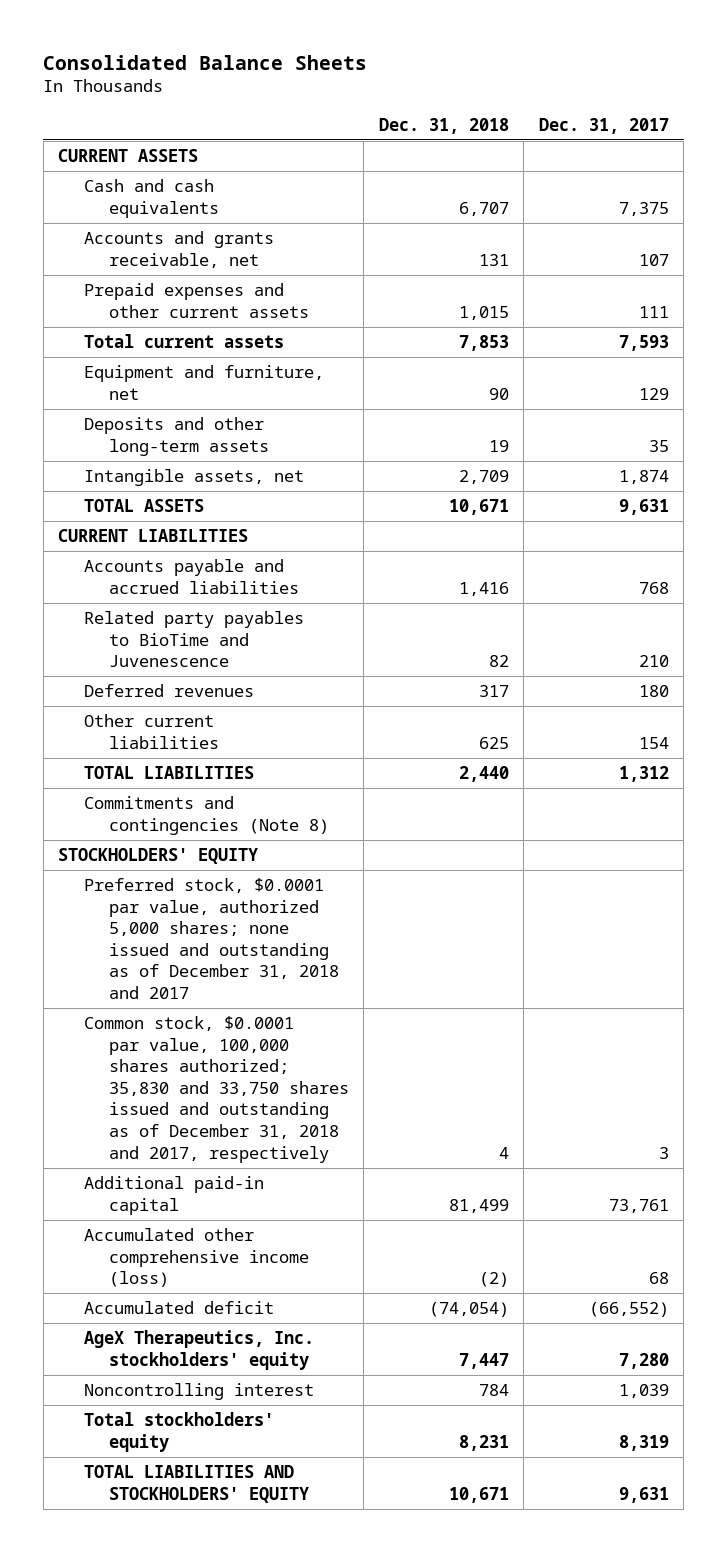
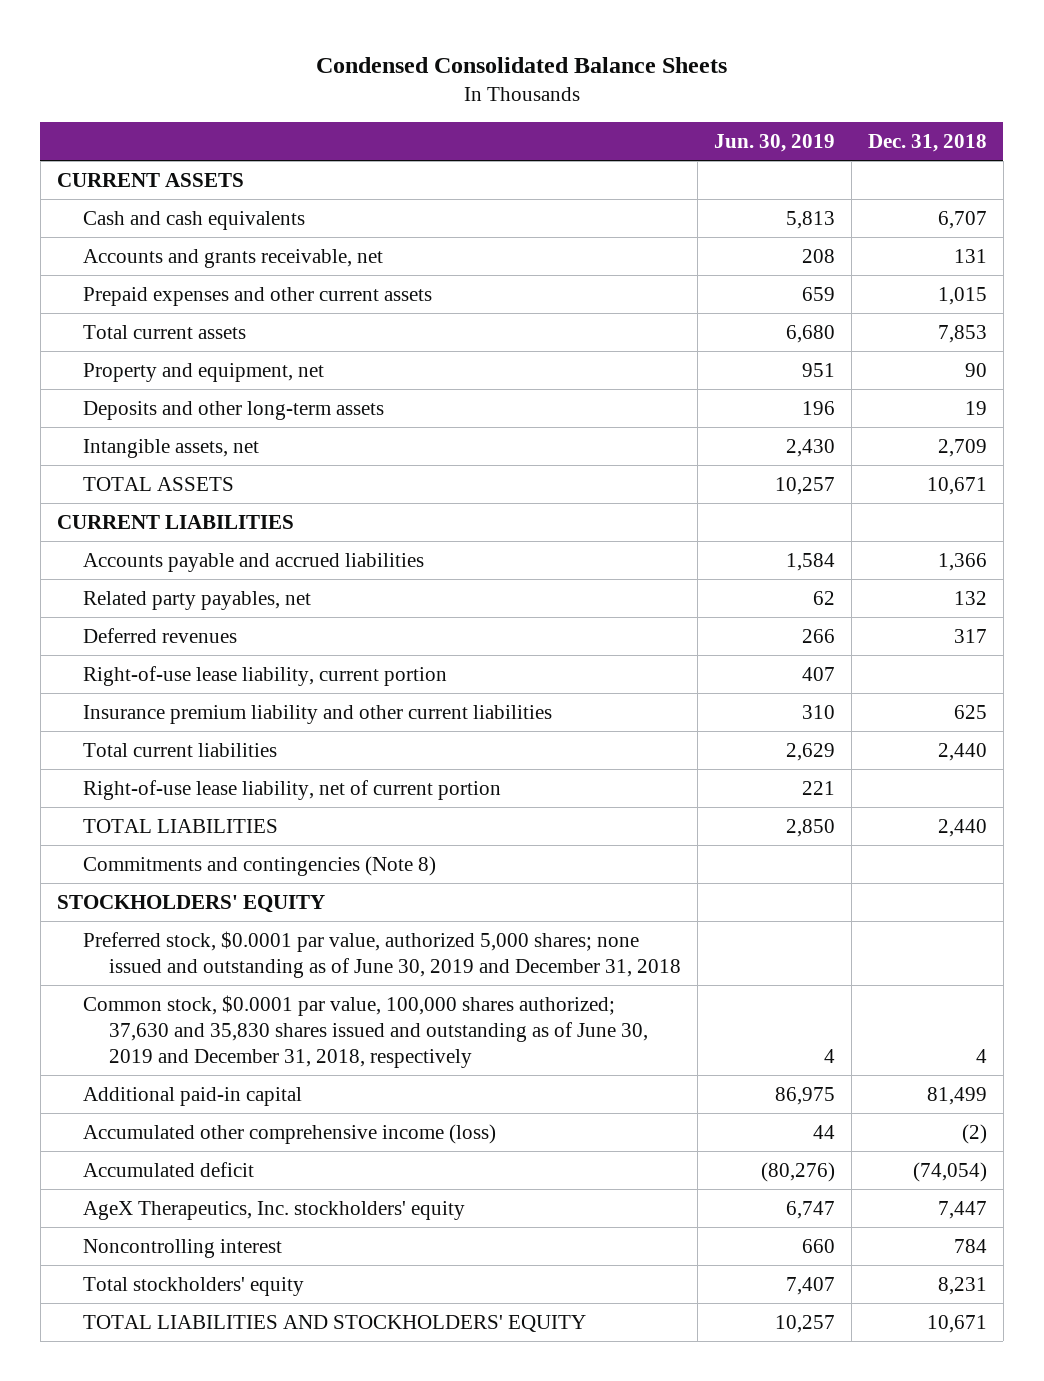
- Consolidated Balance Sheets
+ Condensed Consolidated Balance Sheets
- | Dec. 31, 2018 | Dec. 31, 2017
+ | Jun. 30, 2019 | Dec. 31, 2018
- Equipment and furniture, net | 90 | 129
+ Property and equipment, net | 951 | 90
- Accounts payable and accrued liabilities | 1,416 | 768
- Related party payables to BioTime and Juvenescence | 82 | 210
+ Accounts payable and accrued liabilities | 1,584 | 1,366
+ Related party payables, net | 62 | 132
- Other current liabilities | 625 | 154
+ Right-of-use lease liability, current portion | 407 |
+ Insurance premium liability and other current liabilities | 310 | 625
+ Total current liabilities | 2,629 | 2,440
+ Right-of-use lease liability, net of current portion | 221 |
- Preferred stock, $0.0001 par value, authorized 5,000 shares; none issued and outstanding as of December 31, 2018 and 2017
- Common stock, $0.0001 par value, 100,000 shares authorized; 35,830 and 33,750 shares issued and outstanding as of December 31, 2018 and 2017, respectively | 4 | 3
+ Preferred stock, $0.0001 par value, authorized 5,000 shares; none issued and outstanding as of June 30, 2019 and December 31, 2018
+ Common stock, $0.0001 par value, 100,000 shares authorized; 37,630 and 35,830 shares issued and outstanding as of June 30, 2019 and December 31, 2018, respectively | 4 | 4

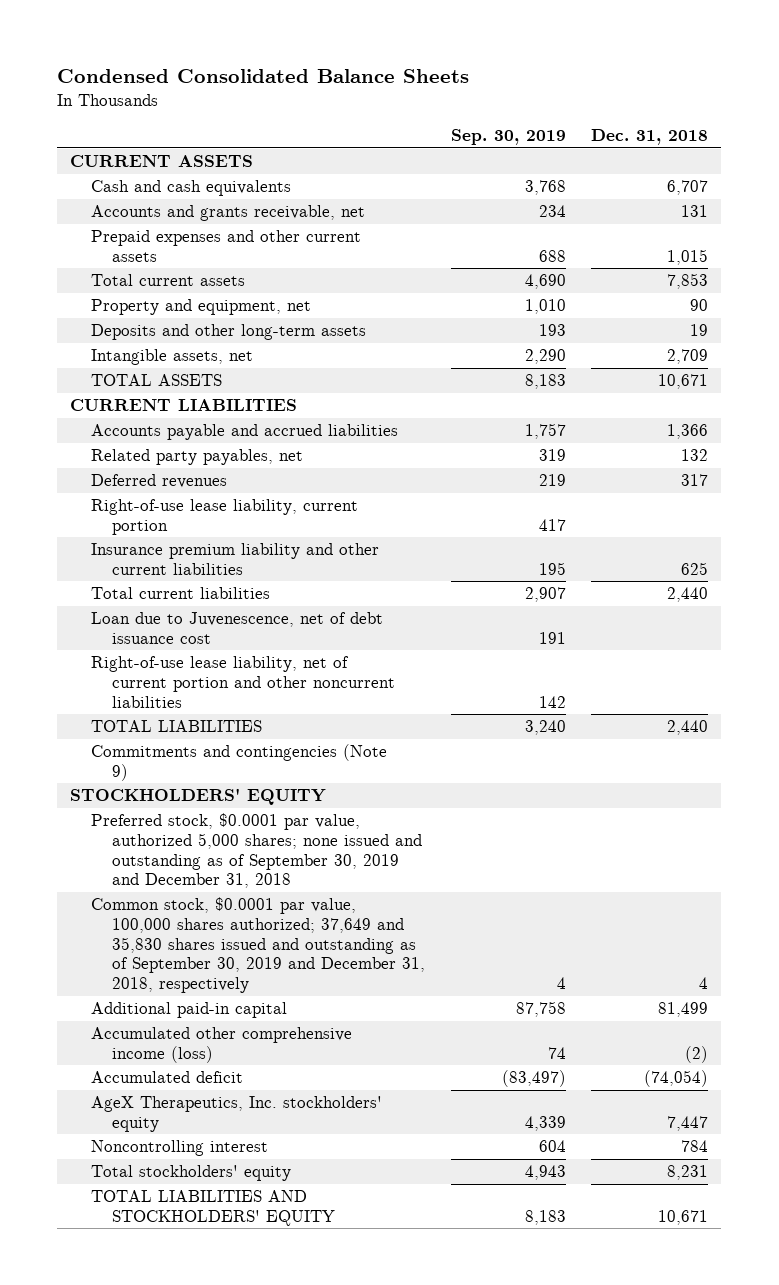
- | Jun. 30, 2019 | Dec. 31, 2018
+ | Sep. 30, 2019 | Dec. 31, 2018
- Right-of-use lease liability, net of current portion | 221 |
+ Loan due to Juvenescence, net of debt issuance cost | 191 |
+ Right-of-use lease liability, net of current portion and other noncurrent liabilities | 142 |
- Commitments and contingencies (Note 8)
+ Commitments and contingencies (Note 9)
- Preferred stock, $0.0001 par value, authorized 5,000 shares; none issued and outstanding as of June 30, 2019 and December 31, 2018
- Common stock, $0.0001 par value, 100,000 shares authorized; 37,630 and 35,830 shares issued and outstanding as of June 30, 2019 and December 31, 2018, respectively | 4 | 4
+ Preferred stock, $0.0001 par value, authorized 5,000 shares; none issued and outstanding as of September 30, 2019 and December 31, 2018
+ Common stock, $0.0001 par value, 100,000 shares authorized; 37,649 and 35,830 shares issued and outstanding as of September 30, 2019 and December 31, 2018, respectively | 4 | 4

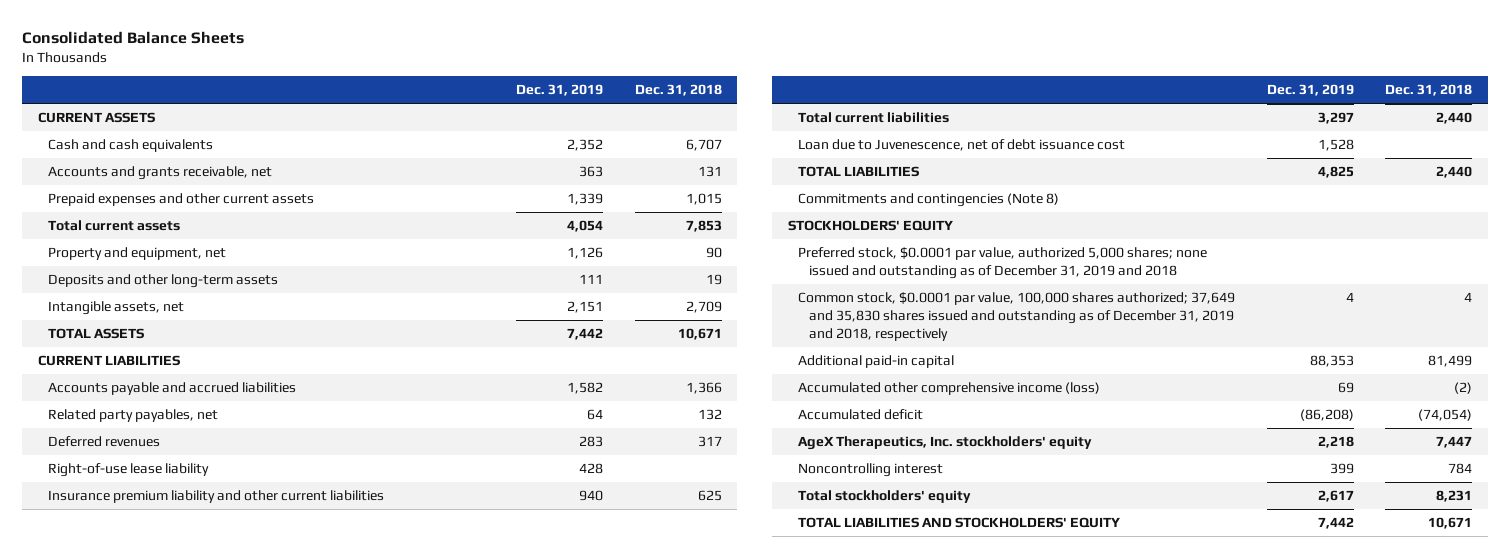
- Condensed Consolidated Balance Sheets
+ Consolidated Balance Sheets
- | Sep. 30, 2019 | Dec. 31, 2018
+ | Dec. 31, 2019 | Dec. 31, 2018
- Right-of-use lease liability, current portion | 417 |
+ Right-of-use lease liability | 428 |
- Right-of-use lease liability, net of current portion and other noncurrent liabilities | 142 |
- Commitments and contingencies (Note 9)
+ Commitments and contingencies (Note 8)
- Preferred stock, $0.0001 par value, authorized 5,000 shares; none issued and outstanding as of September 30, 2019 and December 31, 2018
- Common stock, $0.0001 par value, 100,000 shares authorized; 37,649 and 35,830 shares issued and outstanding as of September 30, 2019 and December 31, 2018, respectively | 4 | 4
+ Preferred stock, $0.0001 par value, authorized 5,000 shares; none issued and outstanding as of December 31, 2019 and 2018
+ Common stock, $0.0001 par value, 100,000 shares authorized; 37,649 and 35,830 shares issued and outstanding as of December 31, 2019 and 2018, respectively | 4 | 4

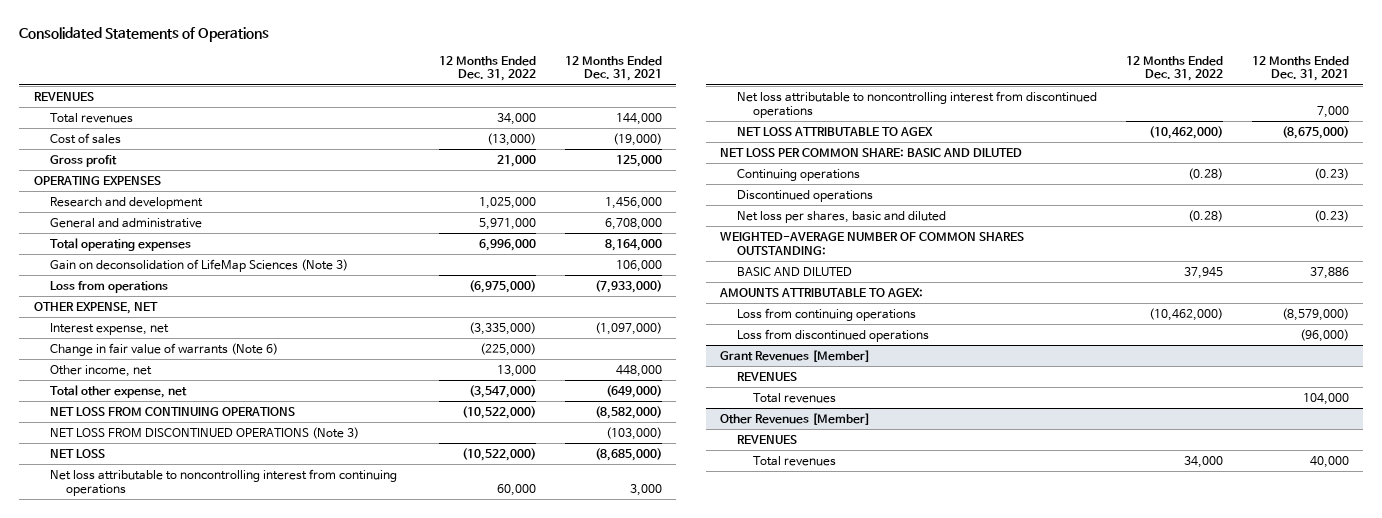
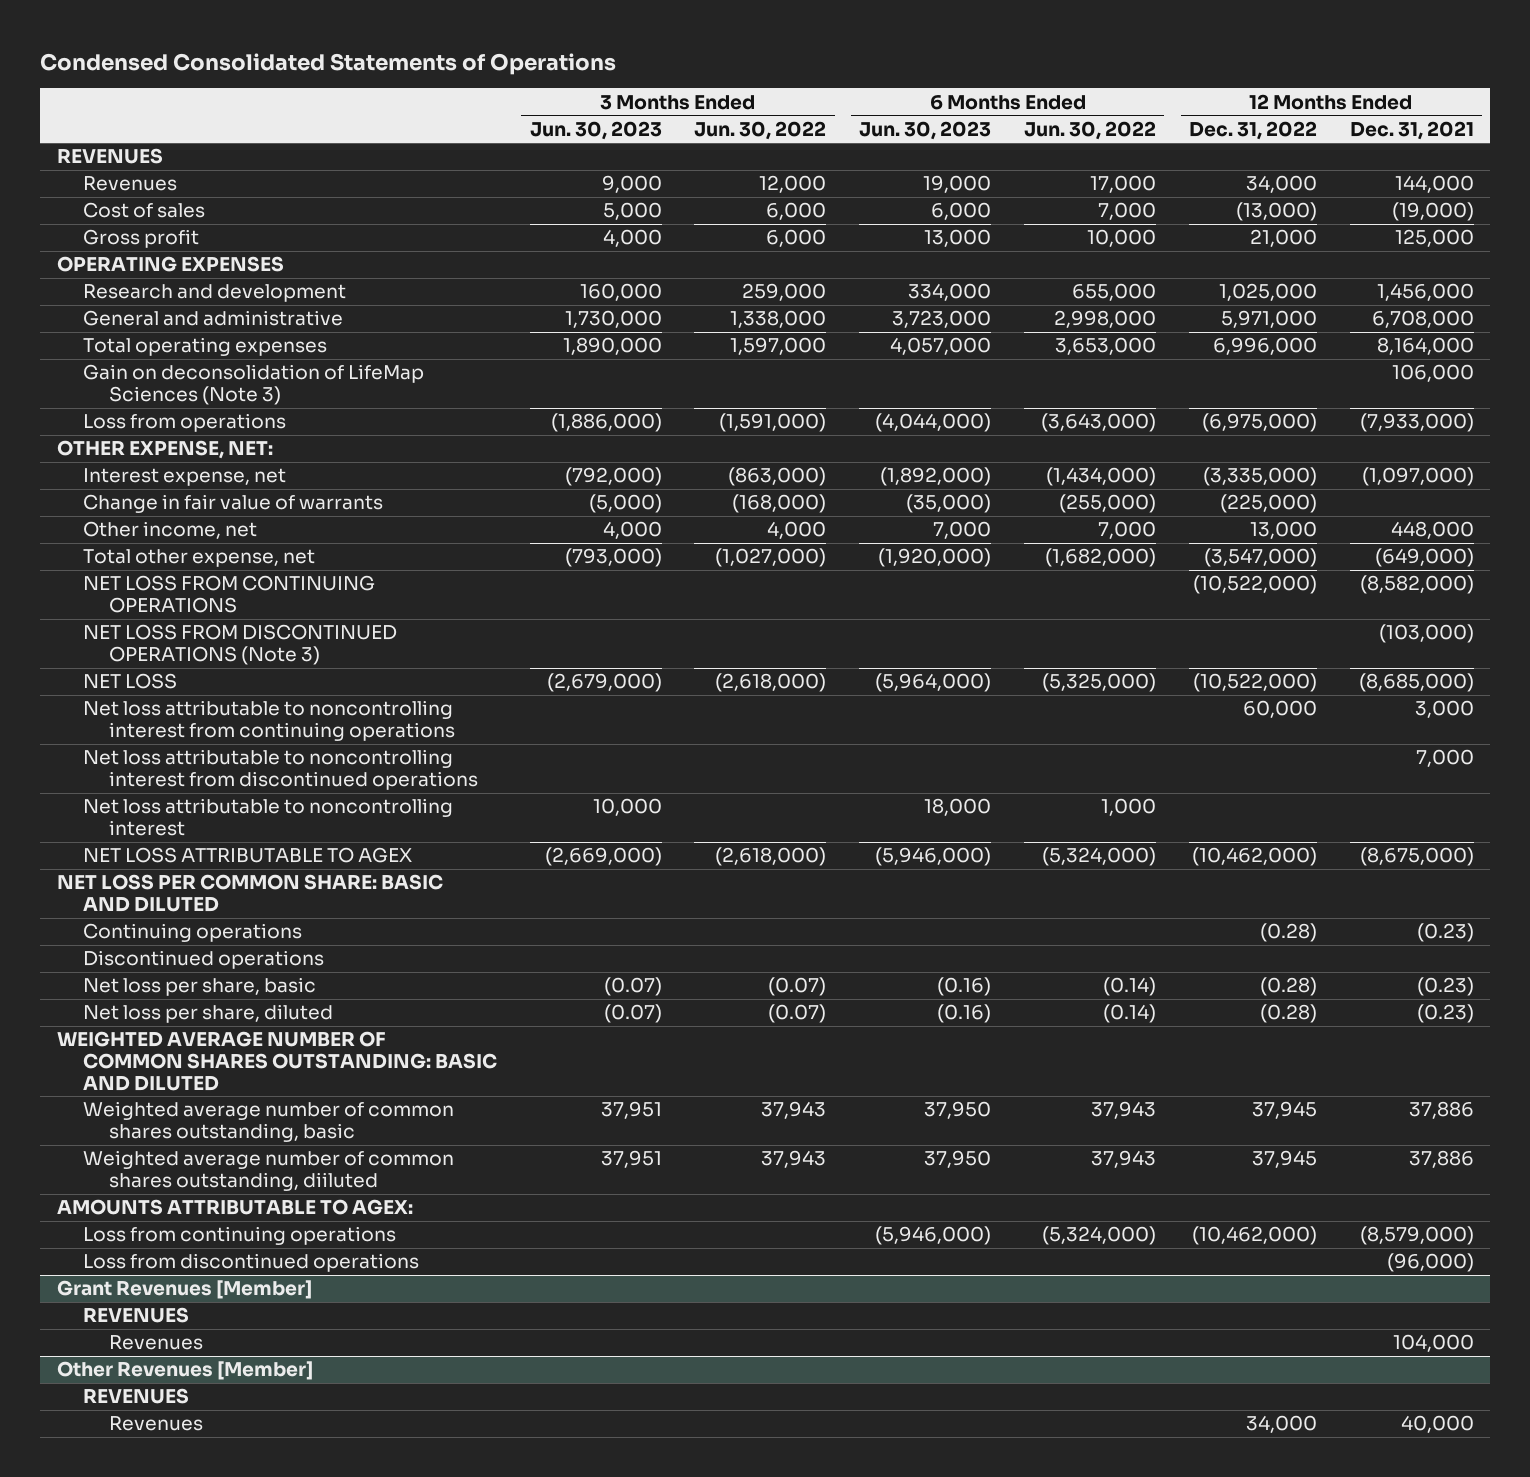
- Consolidated Statements of Operations
+ Condensed Consolidated Statements of Operations
- | 12 Months Ended Dec. 31, 2022 | 12 Months Ended Dec. 31, 2021
+ | 3 Months Ended Jun. 30, 2023 | 3 Months Ended Jun. 30, 2022 | 6 Months Ended Jun. 30, 2023 | 6 Months Ended Jun. 30, 2022 | 12 Months Ended Dec. 31, 2022 | 12 Months Ended Dec. 31, 2021
- Total revenues | 34,000 | 144,000
+ Revenues | 9,000 | 12,000 | 19,000 | 17,000 | 34,000 | 144,000
- OTHER EXPENSE, NET
+ OTHER EXPENSE, NET:
- Change in fair value of warrants (Note 6) | (225,000) |
+ Change in fair value of warrants | (5,000) | (168,000) | (35,000) | (255,000) | (225,000) |
+ Net loss attributable to noncontrolling interest | 10,000 | | 18,000 | 1,000 | |
- Net loss per shares, basic and diluted | (0.28) | (0.23)
- WEIGHTED-AVERAGE NUMBER OF COMMON SHARES OUTSTANDING:
- BASIC AND DILUTED | 37,945 | 37,886
+ Net loss per share, basic | (0.07) | (0.07) | (0.16) | (0.14) | (0.28) | (0.23)
+ Net loss per share, diluted | (0.07) | (0.07) | (0.16) | (0.14) | (0.28) | (0.23)
+ WEIGHTED AVERAGE NUMBER OF COMMON SHARES OUTSTANDING: BASIC AND DILUTED
+ Weighted average number of common shares outstanding, basic | 37,951 | 37,943 | 37,950 | 37,943 | 37,945 | 37,886
+ Weighted average number of common shares outstanding, diiluted | 37,951 | 37,943 | 37,950 | 37,943 | 37,945 | 37,886
@ Grant Revenues [Member]
- Total revenues | | 104,000
+ Revenues | | | | | | 104,000
@ Other Revenues [Member]
- Total revenues | 34,000 | 40,000
+ Revenues | | | | | 34,000 | 40,000

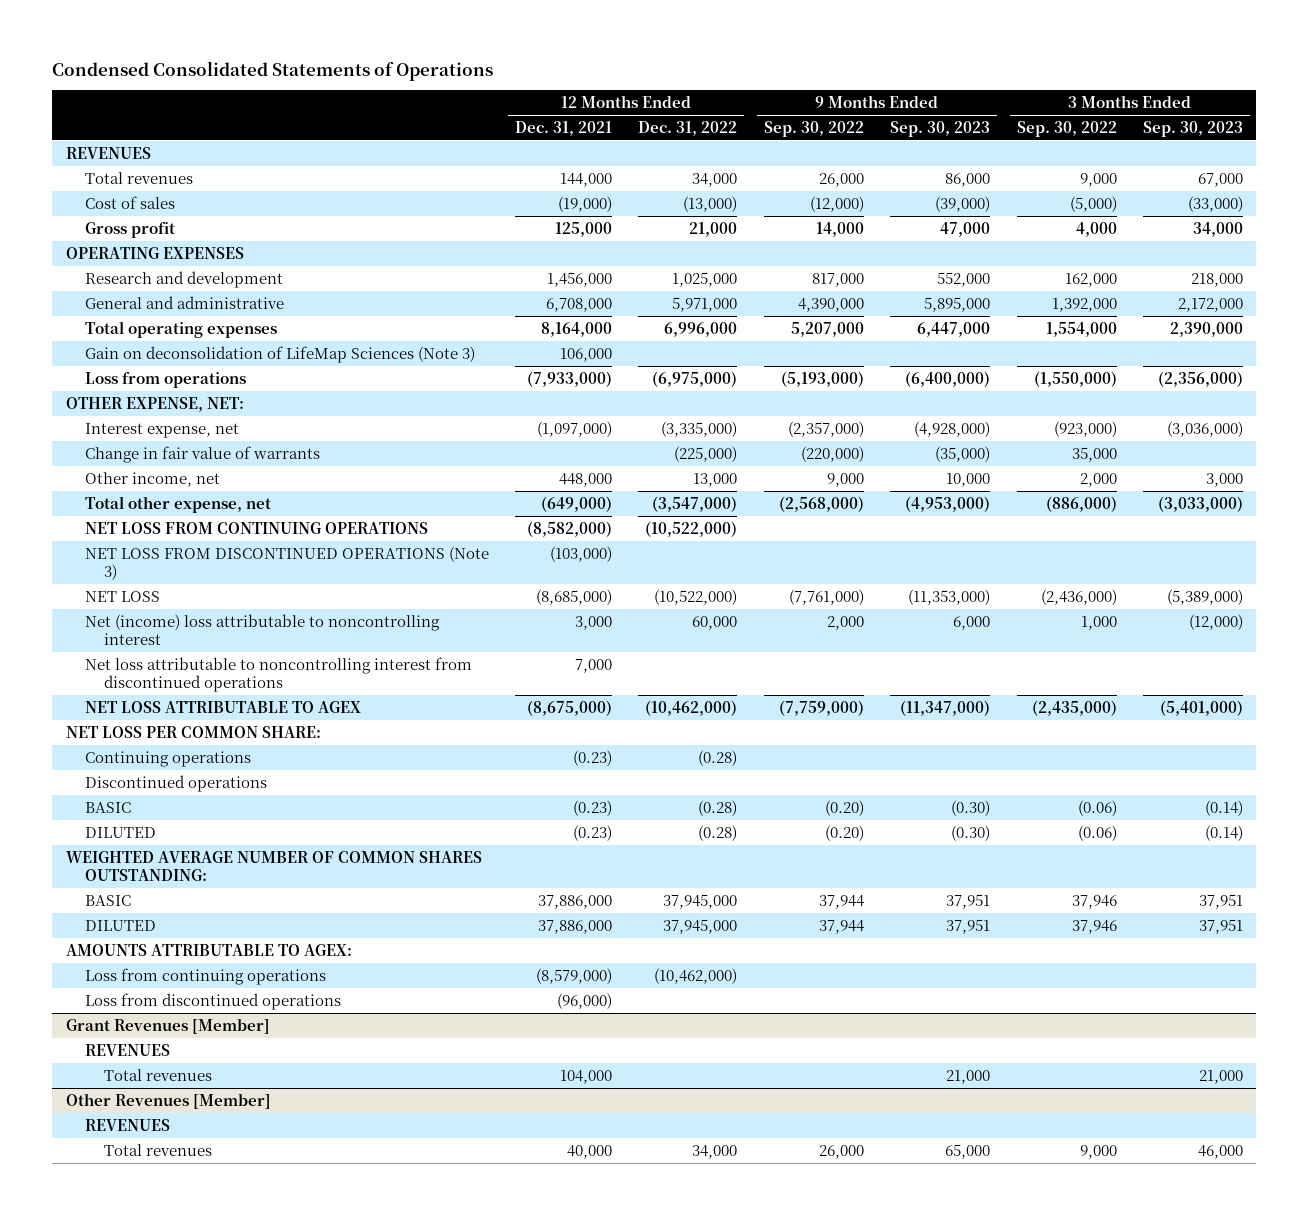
- | 3 Months Ended Jun. 30, 2023 | 3 Months Ended Jun. 30, 2022 | 6 Months Ended Jun. 30, 2023 | 6 Months Ended Jun. 30, 2022 | 12 Months Ended Dec. 31, 2022 | 12 Months Ended Dec. 31, 2021
+ | 12 Months Ended Dec. 31, 2021 | 12 Months Ended Dec. 31, 2022 | 9 Months Ended Sep. 30, 2022 | 9 Months Ended Sep. 30, 2023 | 3 Months Ended Sep. 30, 2022 | 3 Months Ended Sep. 30, 2023
- Revenues | 9,000 | 12,000 | 19,000 | 17,000 | 34,000 | 144,000
+ Total revenues | 144,000 | 34,000 | 26,000 | 86,000 | 9,000 | 67,000
- Net loss attributable to noncontrolling interest from continuing operations | | | | | 60,000 | 3,000
+ Net (income) loss attributable to noncontrolling interest | 3,000 | 60,000 | 2,000 | 6,000 | 1,000 | (12,000)
- Net loss attributable to noncontrolling interest | 10,000 | | 18,000 | 1,000 | |
- NET LOSS PER COMMON SHARE: BASIC AND DILUTED
+ NET LOSS PER COMMON SHARE:
- Net loss per share, basic | (0.07) | (0.07) | (0.16) | (0.14) | (0.28) | (0.23)
- Net loss per share, diluted | (0.07) | (0.07) | (0.16) | (0.14) | (0.28) | (0.23)
- WEIGHTED AVERAGE NUMBER OF COMMON SHARES OUTSTANDING: BASIC AND DILUTED
- Weighted average number of common shares outstanding, basic | 37,951 | 37,943 | 37,950 | 37,943 | 37,945 | 37,886
- Weighted average number of common shares outstanding, diiluted | 37,951 | 37,943 | 37,950 | 37,943 | 37,945 | 37,886
+ BASIC | (0.23) | (0.28) | (0.20) | (0.30) | (0.06) | (0.14)
+ DILUTED | (0.23) | (0.28) | (0.20) | (0.30) | (0.06) | (0.14)
+ WEIGHTED AVERAGE NUMBER OF COMMON SHARES OUTSTANDING:
+ BASIC | 37,886,000 | 37,945,000 | 37,944 | 37,951 | 37,946 | 37,951
+ DILUTED | 37,886,000 | 37,945,000 | 37,944 | 37,951 | 37,946 | 37,951
@ Grant Revenues [Member]
- Revenues | | | | | | 104,000
+ Total revenues | 104,000 | | | 21,000 | | 21,000
@ Other Revenues [Member]
- Revenues | | | | | 34,000 | 40,000
+ Total revenues | 40,000 | 34,000 | 26,000 | 65,000 | 9,000 | 46,000

